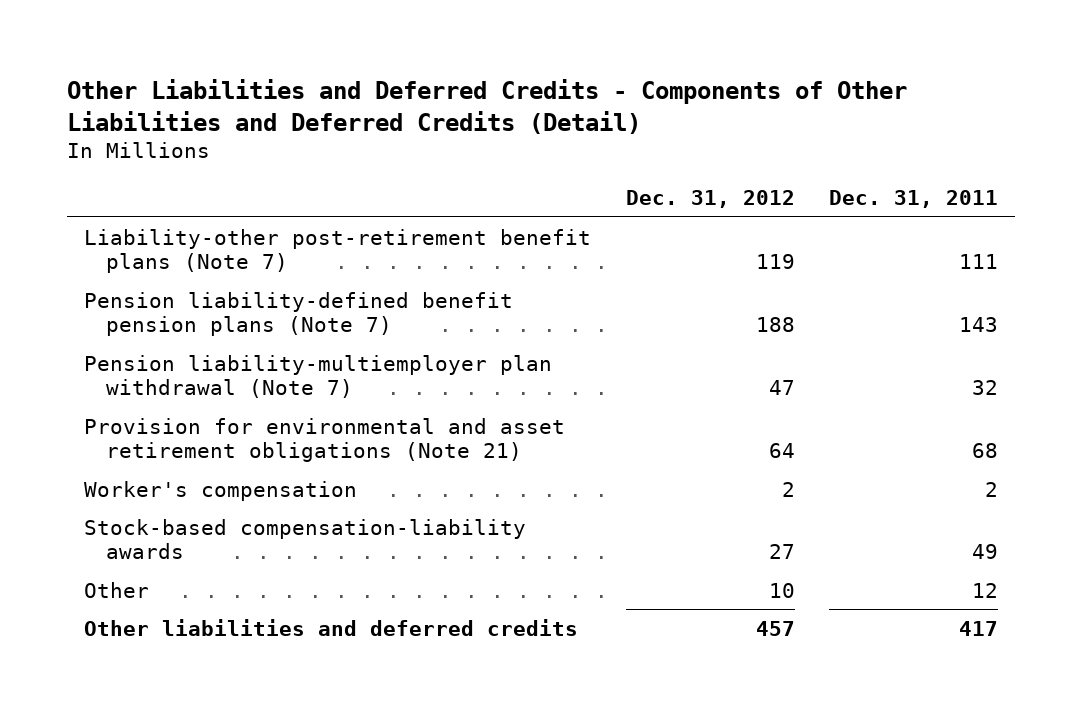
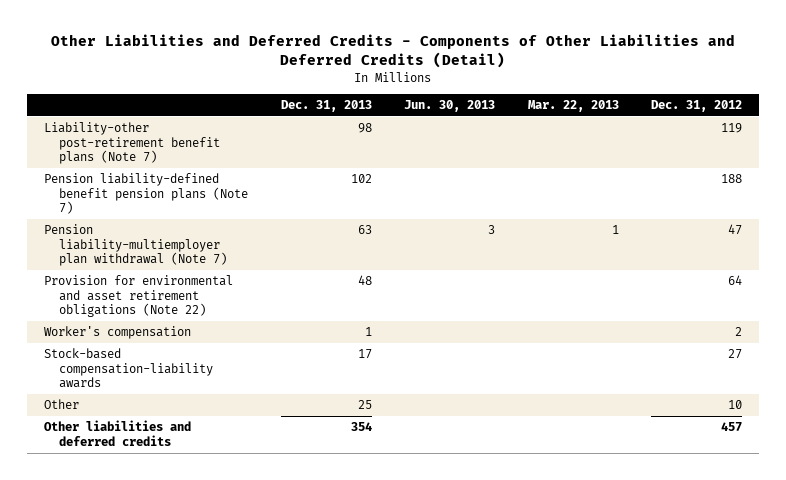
- | Dec. 31, 2012 | Dec. 31, 2011
+ | Dec. 31, 2013 | Jun. 30, 2013 | Mar. 22, 2013 | Dec. 31, 2012
- Provision for environmental and asset retirement obligations (Note 21) | 64 | 68
+ Provision for environmental and asset retirement obligations (Note 22) | 48 | | | 64

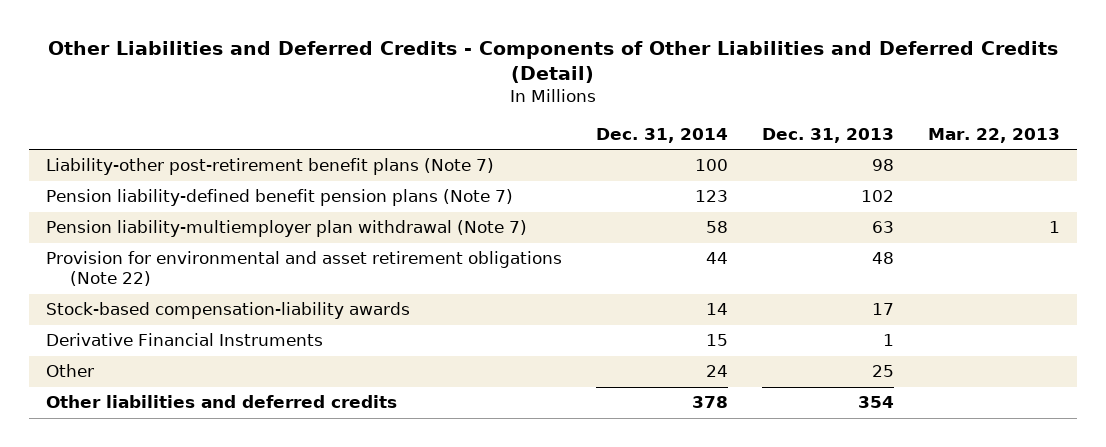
- | Dec. 31, 2013 | Jun. 30, 2013 | Mar. 22, 2013 | Dec. 31, 2012
+ | Dec. 31, 2014 | Dec. 31, 2013 | Mar. 22, 2013
- Worker's compensation | 1 | | | 2
+ Derivative Financial Instruments | 15 | 1 |

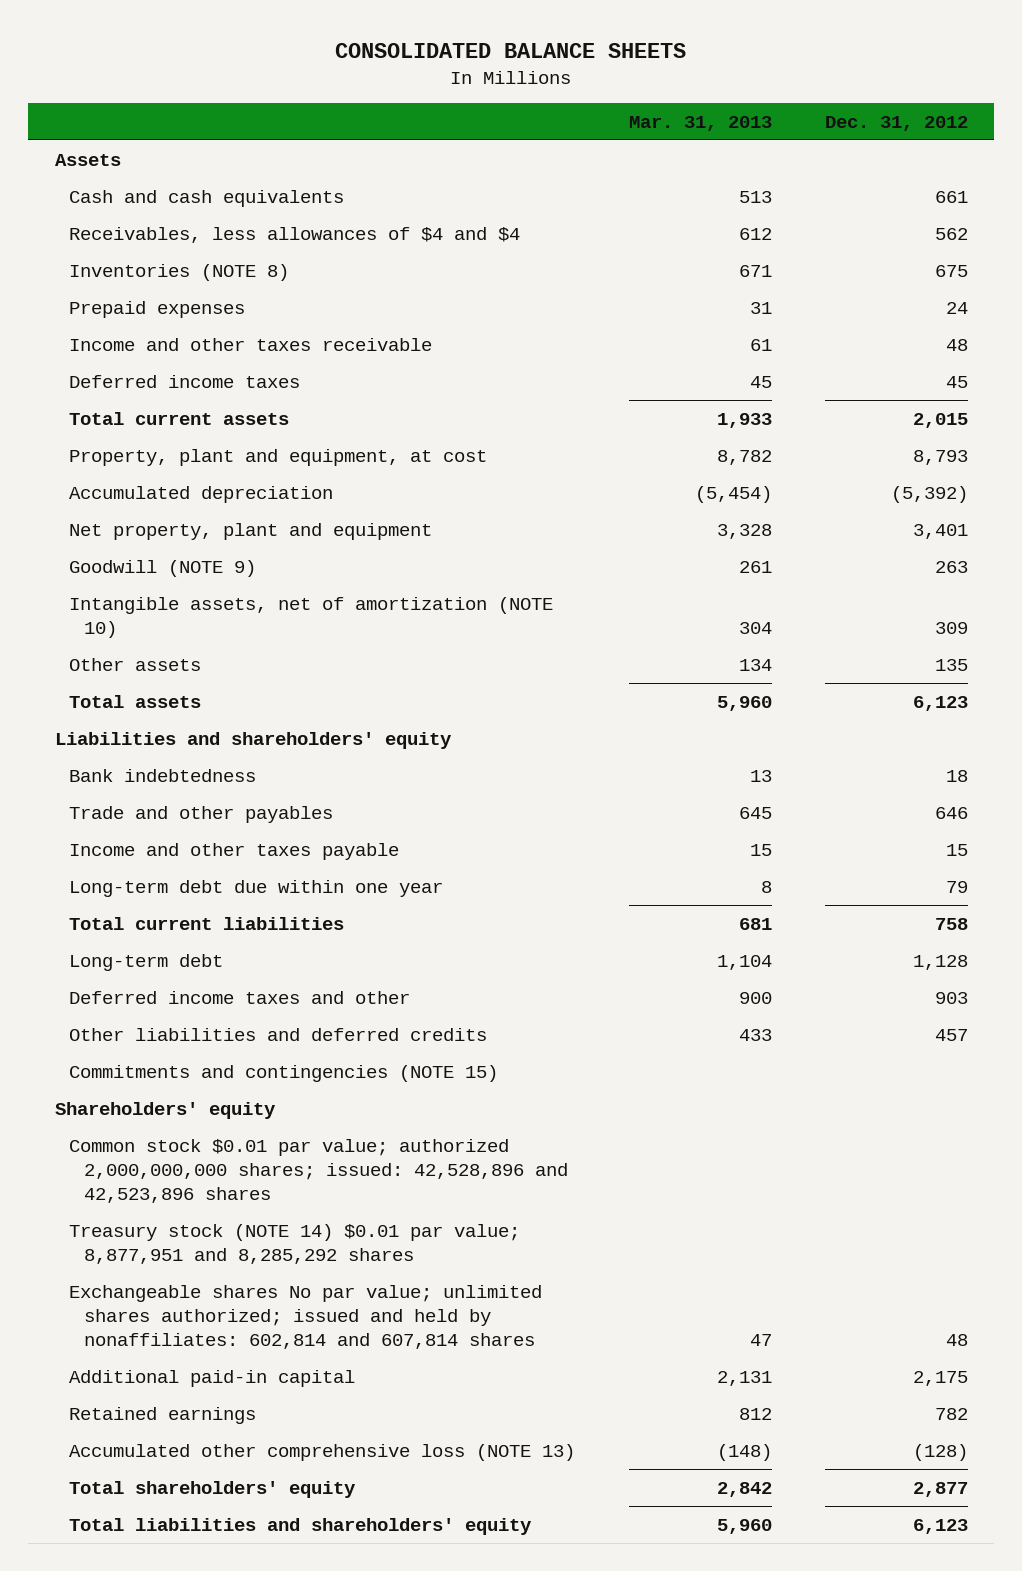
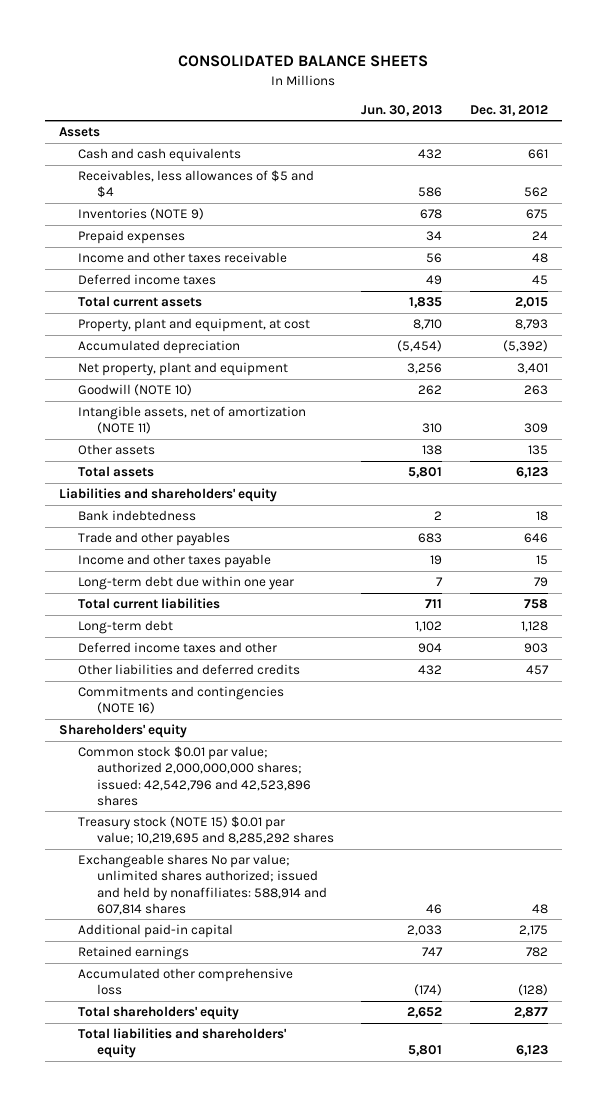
- | Mar. 31, 2013 | Dec. 31, 2012
+ | Jun. 30, 2013 | Dec. 31, 2012
- Receivables, less allowances of $4 and $4 | 612 | 562
- Inventories (NOTE 8) | 671 | 675
+ Receivables, less allowances of $5 and $4 | 586 | 562
+ Inventories (NOTE 9) | 678 | 675
- Goodwill (NOTE 9) | 261 | 263
- Intangible assets, net of amortization (NOTE 10) | 304 | 309
+ Goodwill (NOTE 10) | 262 | 263
+ Intangible assets, net of amortization (NOTE 11) | 310 | 309
- Commitments and contingencies (NOTE 15)
+ Commitments and contingencies (NOTE 16)
- Common stock $0.01 par value; authorized 2,000,000,000 shares; issued: 42,528,896 and 42,523,896 shares
- Treasury stock (NOTE 14) $0.01 par value; 8,877,951 and 8,285,292 shares
- Exchangeable shares No par value; unlimited shares authorized; issued and held by nonaffiliates: 602,814 and 607,814 shares | 47 | 48
+ Common stock $0.01 par value; authorized 2,000,000,000 shares; issued: 42,542,796 and 42,523,896 shares
+ Treasury stock (NOTE 15) $0.01 par value; 10,219,695 and 8,285,292 shares
+ Exchangeable shares No par value; unlimited shares authorized; issued and held by nonaffiliates: 588,914 and 607,814 shares | 46 | 48
- Accumulated other comprehensive loss (NOTE 13) | (148) | (128)
+ Accumulated other comprehensive loss | (174) | (128)

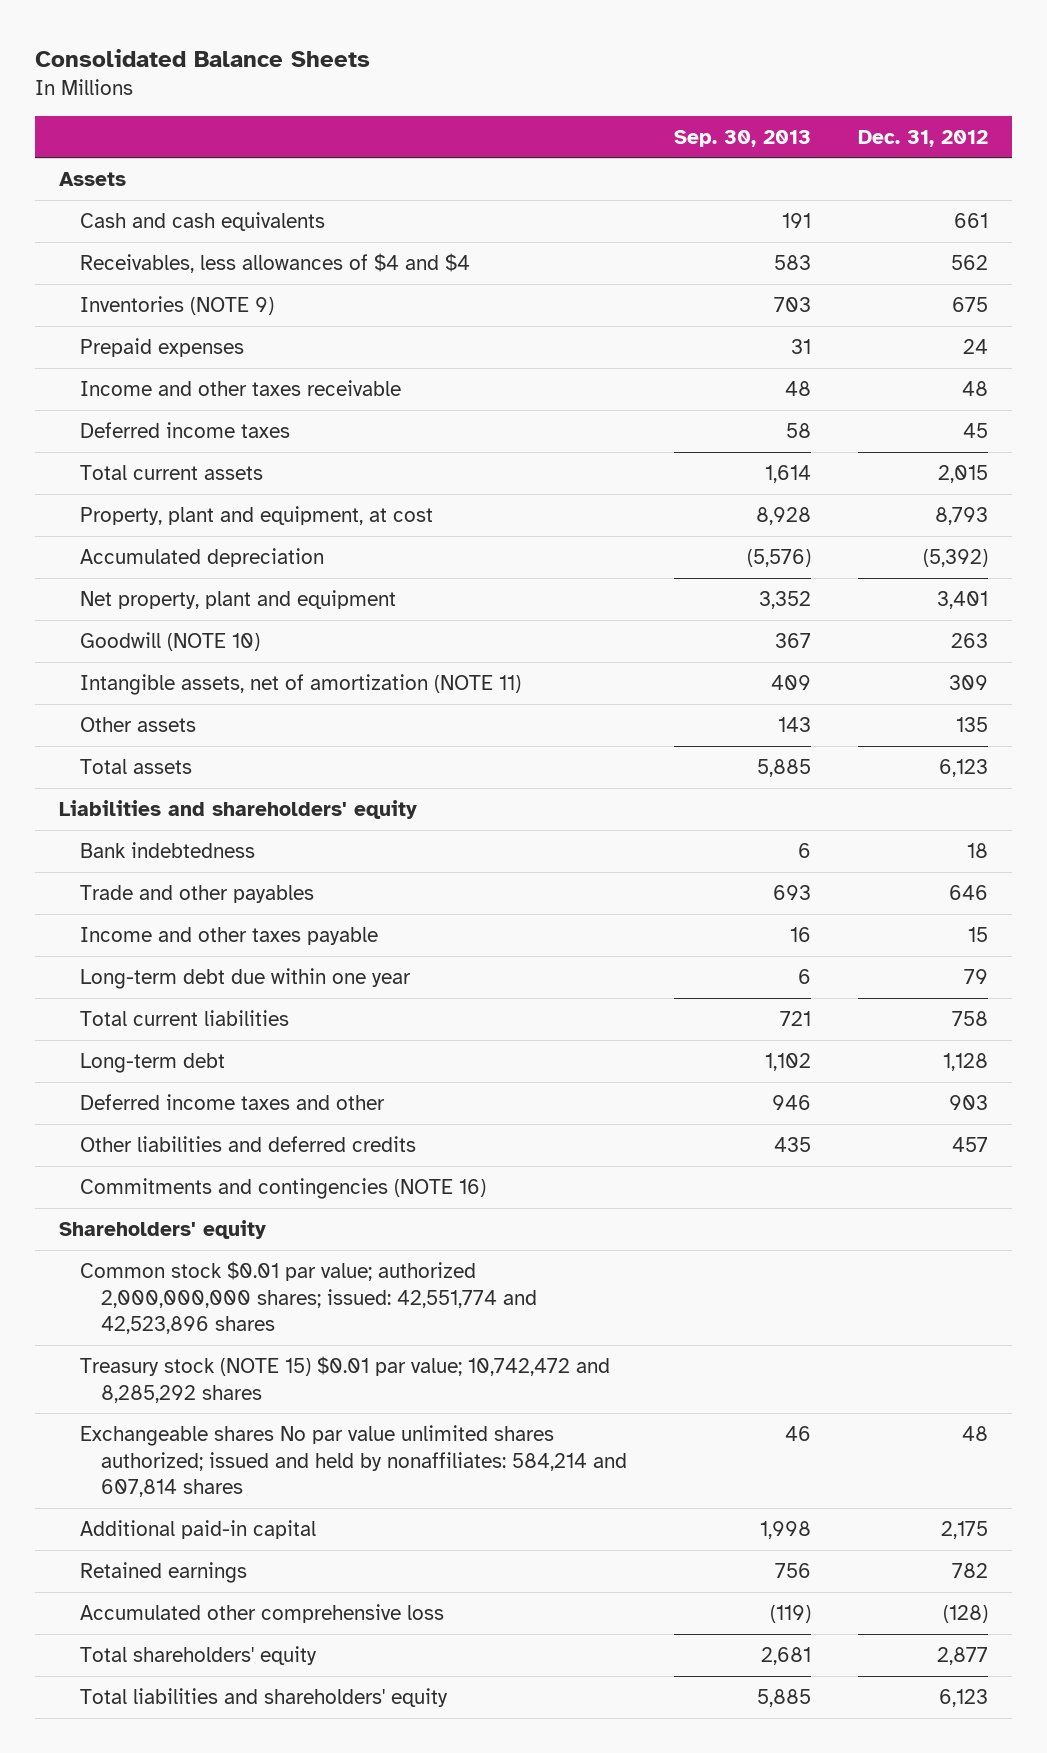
- CONSOLIDATED BALANCE SHEETS
+ Consolidated Balance Sheets
- | Jun. 30, 2013 | Dec. 31, 2012
+ | Sep. 30, 2013 | Dec. 31, 2012
- Receivables, less allowances of $5 and $4 | 586 | 562
+ Receivables, less allowances of $4 and $4 | 583 | 562
- Common stock $0.01 par value; authorized 2,000,000,000 shares; issued: 42,542,796 and 42,523,896 shares
- Treasury stock (NOTE 15) $0.01 par value; 10,219,695 and 8,285,292 shares
- Exchangeable shares No par value; unlimited shares authorized; issued and held by nonaffiliates: 588,914 and 607,814 shares | 46 | 48
+ Common stock $0.01 par value; authorized 2,000,000,000 shares; issued: 42,551,774 and 42,523,896 shares
+ Treasury stock (NOTE 15) $0.01 par value; 10,742,472 and 8,285,292 shares
+ Exchangeable shares No par value unlimited shares authorized; issued and held by nonaffiliates: 584,214 and 607,814 shares | 46 | 48

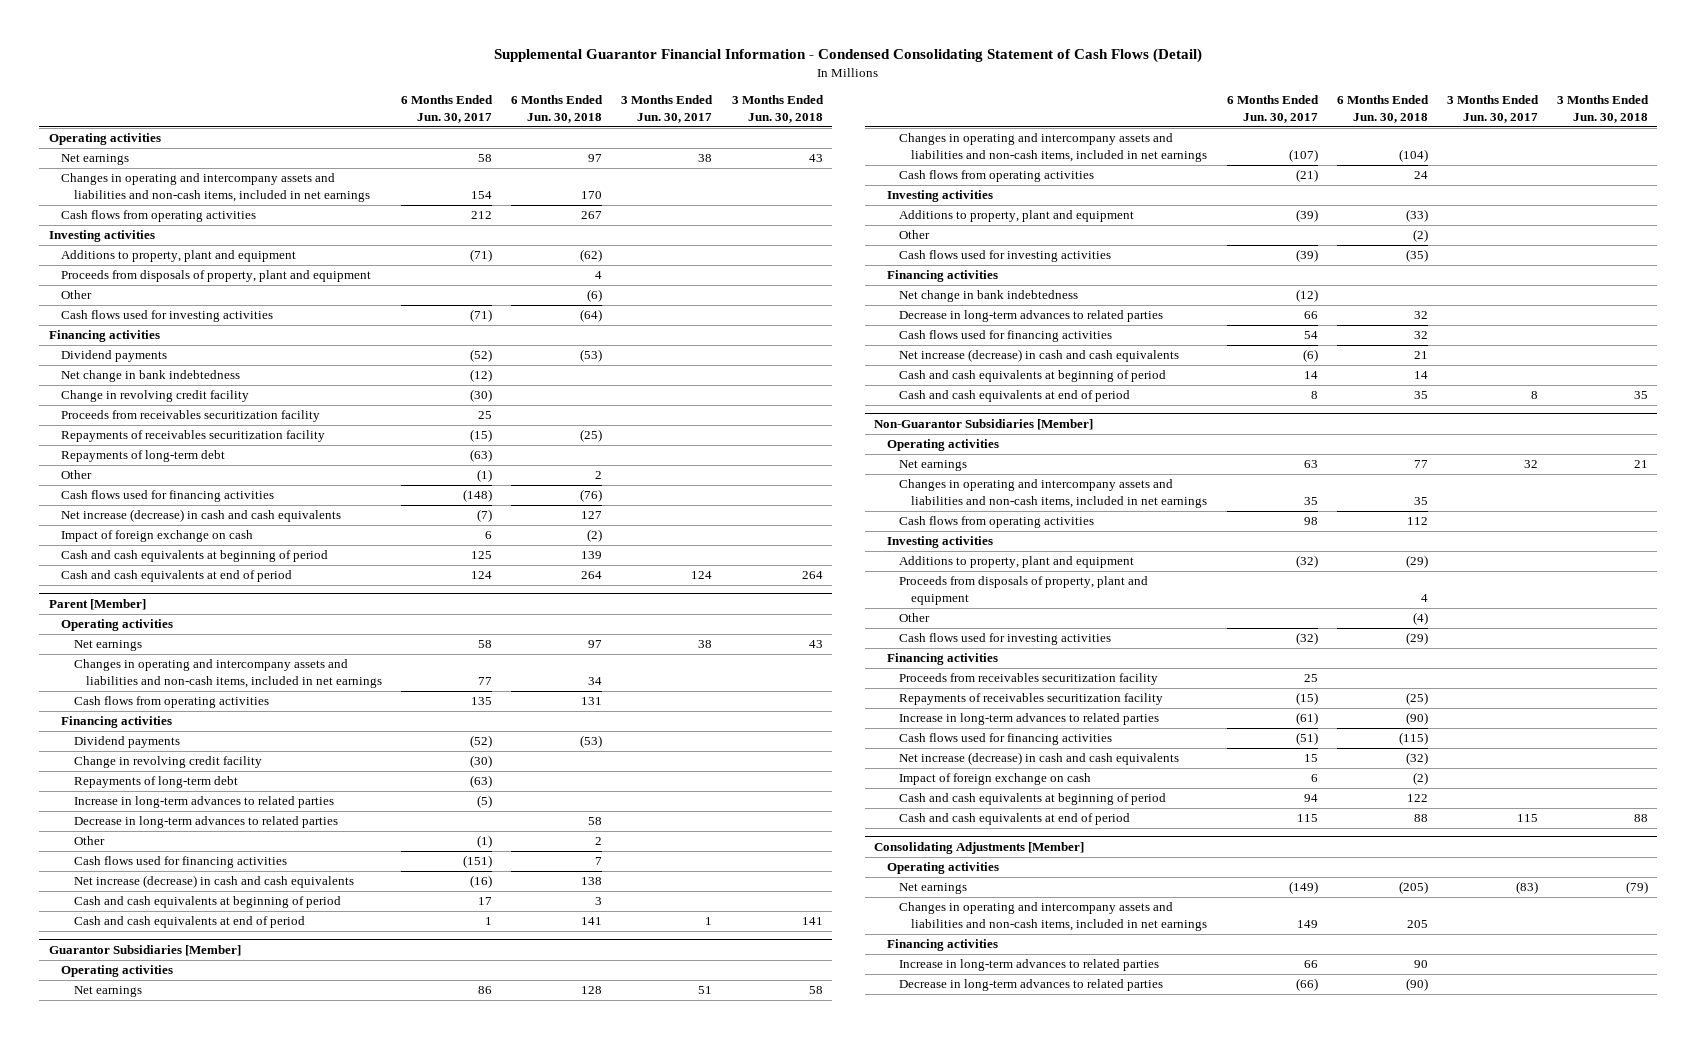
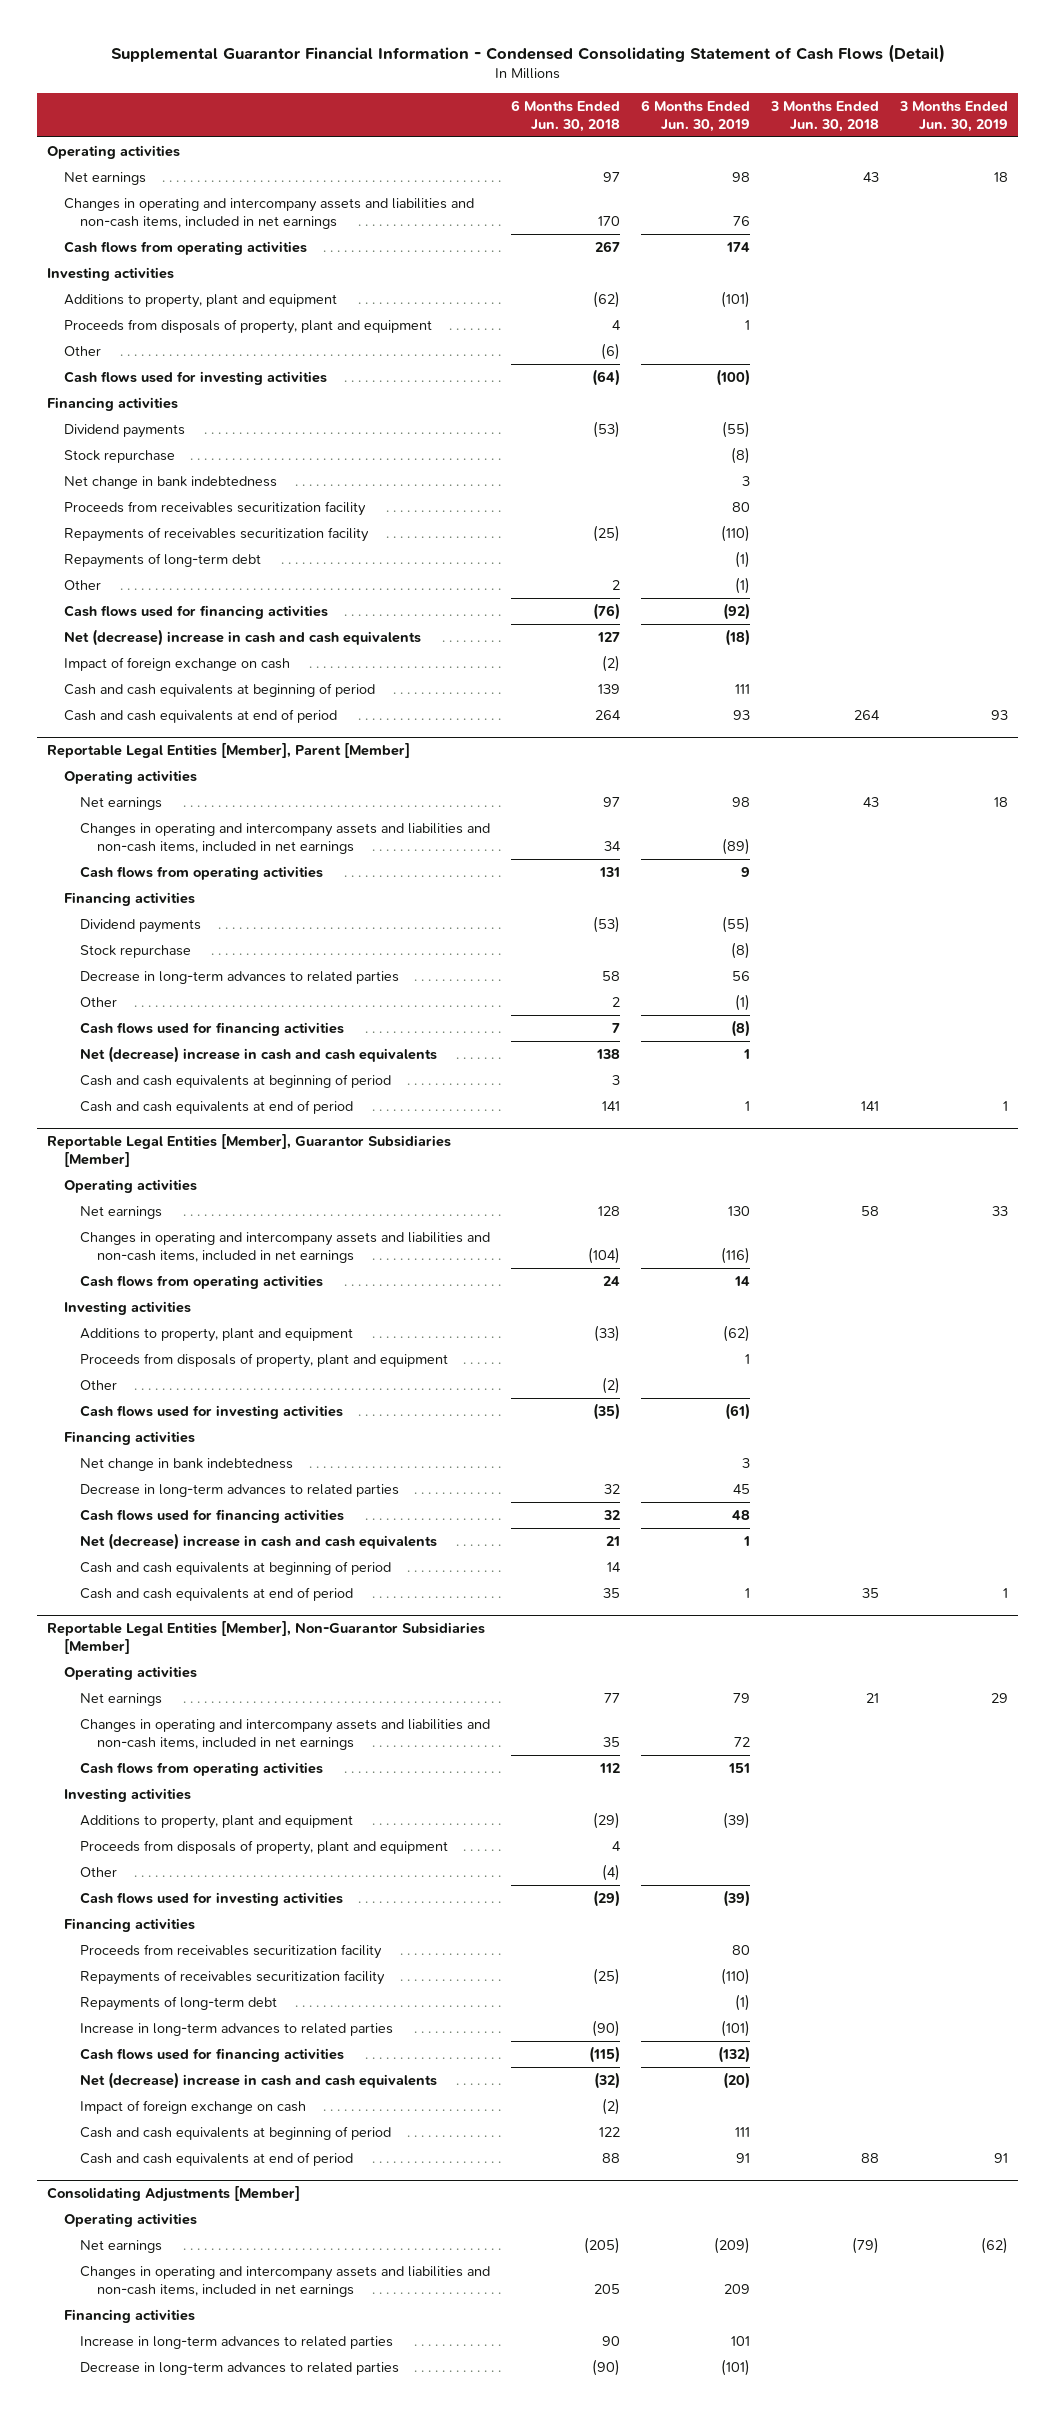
- | 6 Months Ended Jun. 30, 2017 | 6 Months Ended Jun. 30, 2018 | 3 Months Ended Jun. 30, 2017 | 3 Months Ended Jun. 30, 2018
+ | 6 Months Ended Jun. 30, 2018 | 6 Months Ended Jun. 30, 2019 | 3 Months Ended Jun. 30, 2018 | 3 Months Ended Jun. 30, 2019
+ Stock repurchase | | (8) | |
- Change in revolving credit facility | (30) | | |
- Net increase (decrease) in cash and cash equivalents | (7) | 127 | |
+ Net (decrease) increase in cash and cash equivalents | 127 | (18) | |
- Parent [Member]
+ Reportable Legal Entities [Member], Parent [Member]
- Change in revolving credit facility | (30) | | |
- Repayments of long-term debt | (63) | | |
- Increase in long-term advances to related parties | (5) | | |
+ Stock repurchase | | (8) | |
- Net increase (decrease) in cash and cash equivalents | (16) | 138 | |
+ Net (decrease) increase in cash and cash equivalents | 138 | 1 | |
- Guarantor Subsidiaries [Member]
+ Reportable Legal Entities [Member], Guarantor Subsidiaries [Member]
+ Proceeds from disposals of property, plant and equipment | | 1 | |
- Net increase (decrease) in cash and cash equivalents | (6) | 21 | |
+ Net (decrease) increase in cash and cash equivalents | 21 | 1 | |
- Non-Guarantor Subsidiaries [Member]
+ Reportable Legal Entities [Member], Non-Guarantor Subsidiaries [Member]
+ Repayments of long-term debt | | (1) | |
- Net increase (decrease) in cash and cash equivalents | 15 | (32) | |
+ Net (decrease) increase in cash and cash equivalents | (32) | (20) | |

